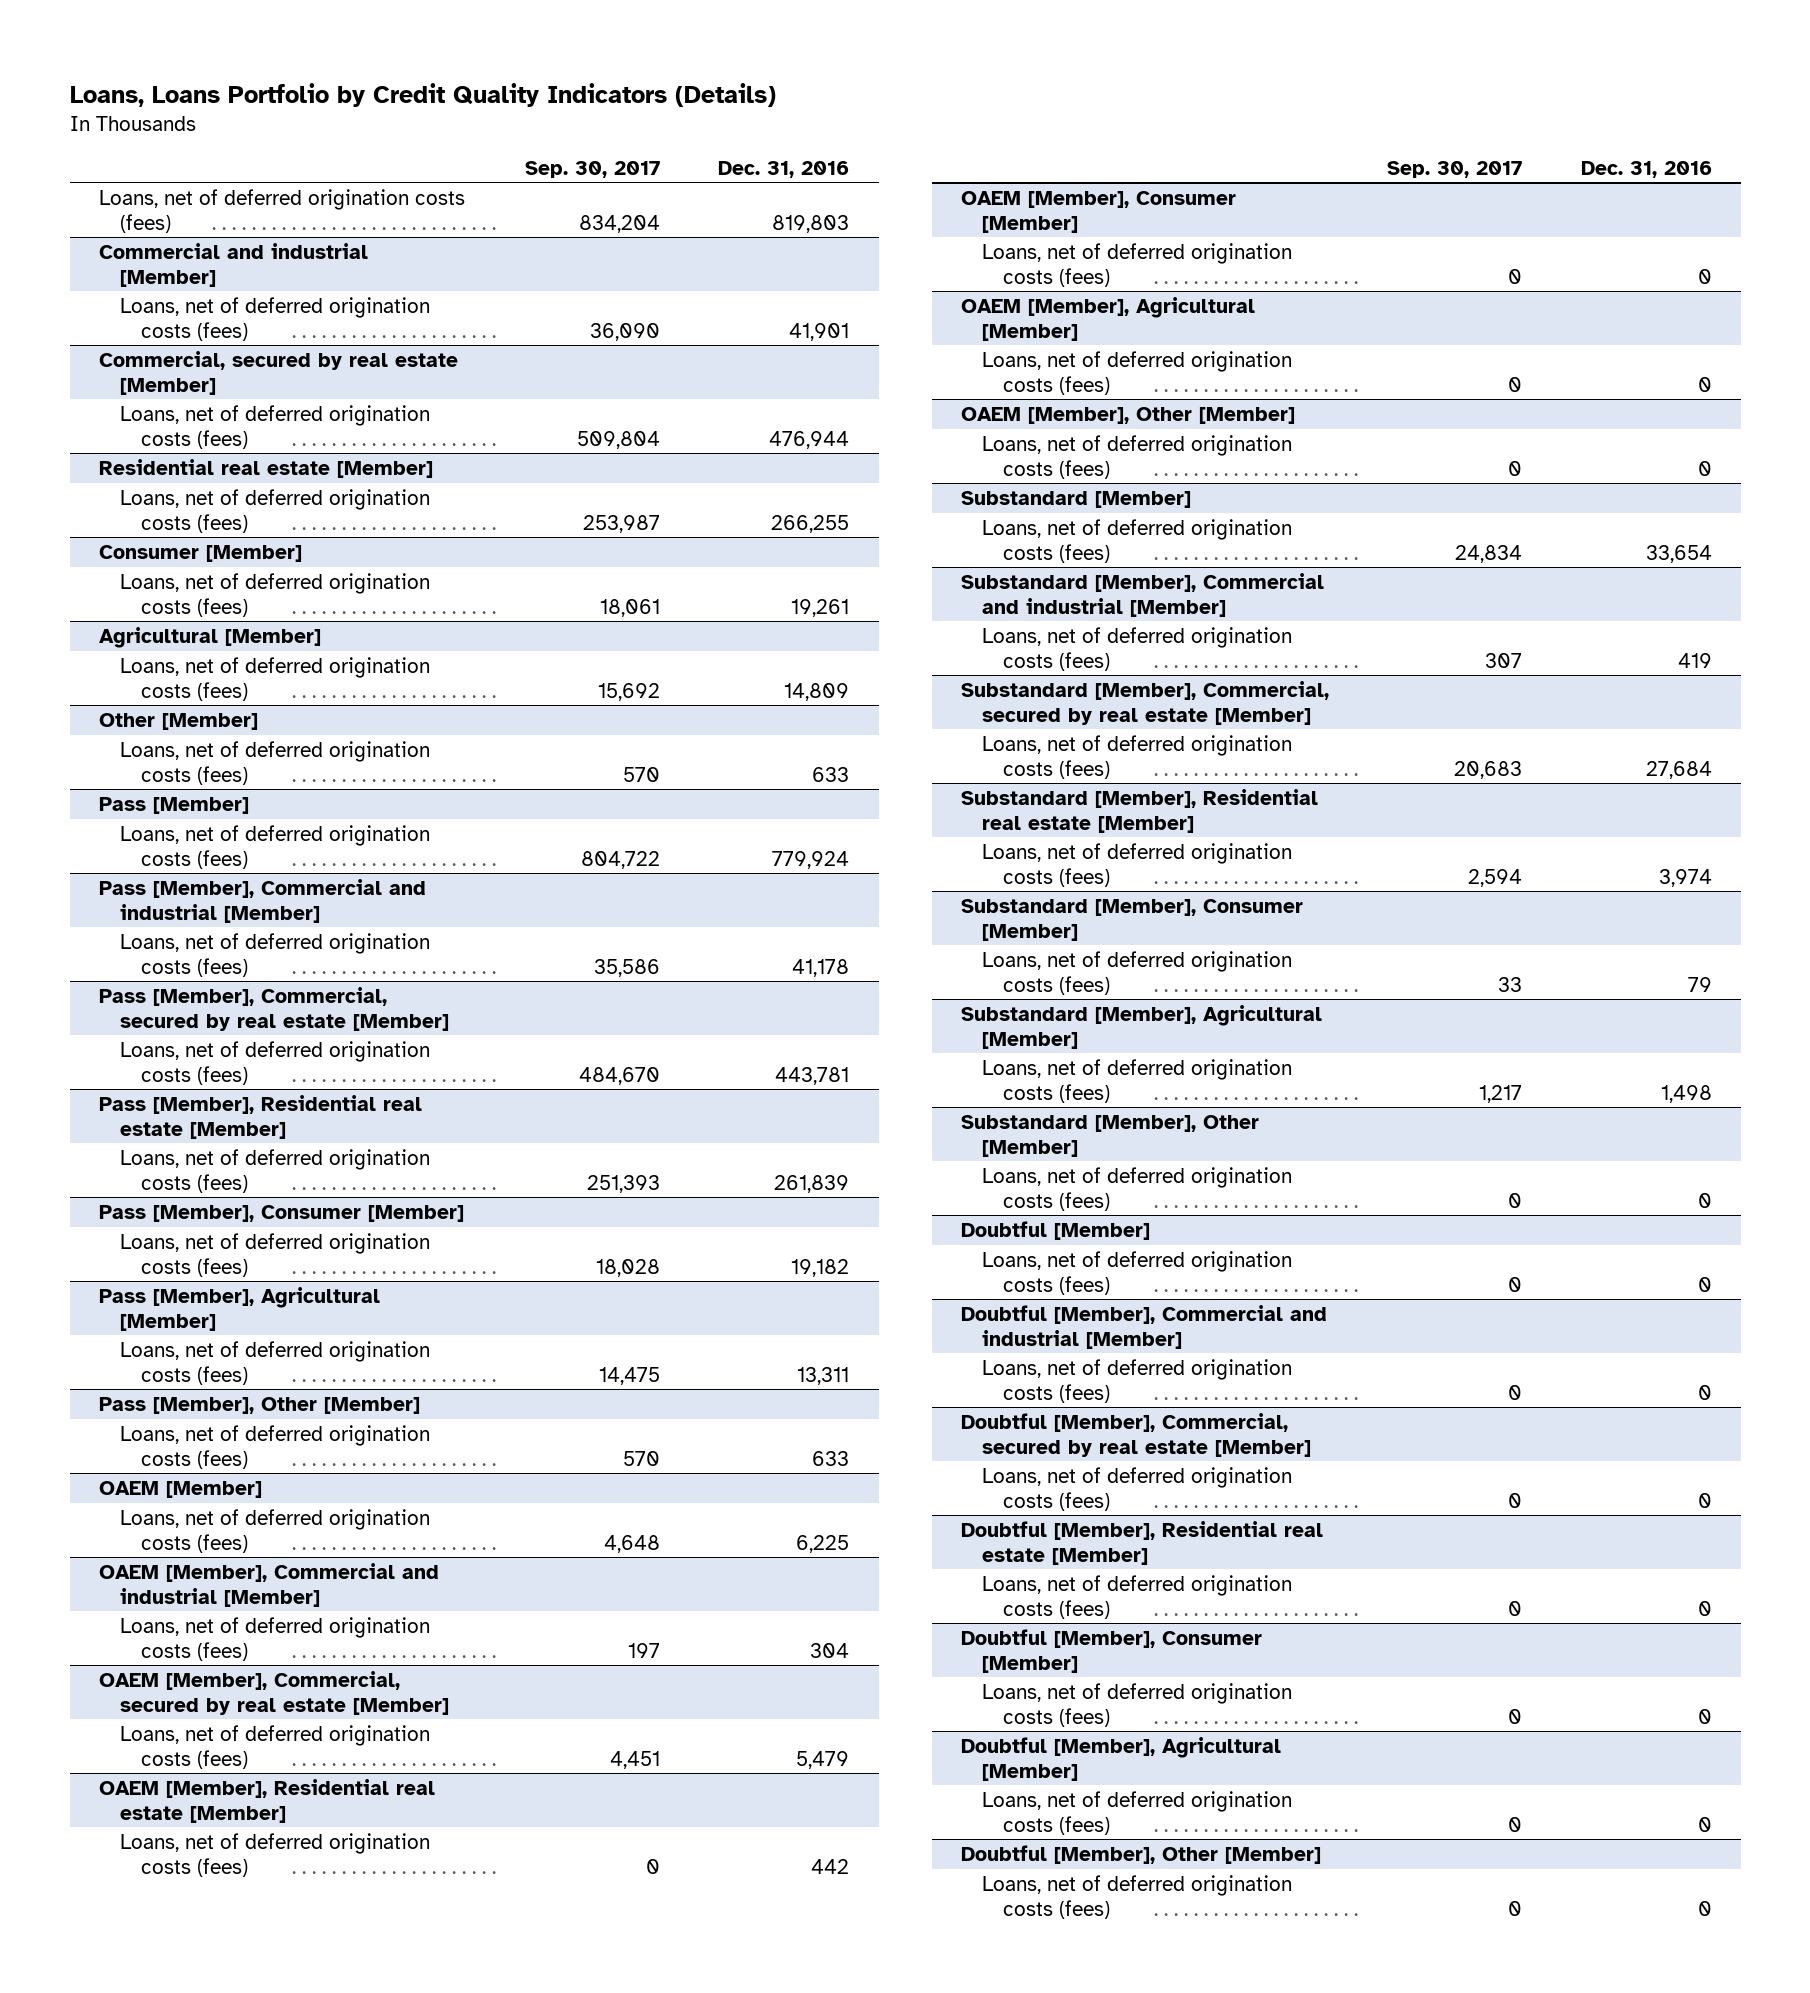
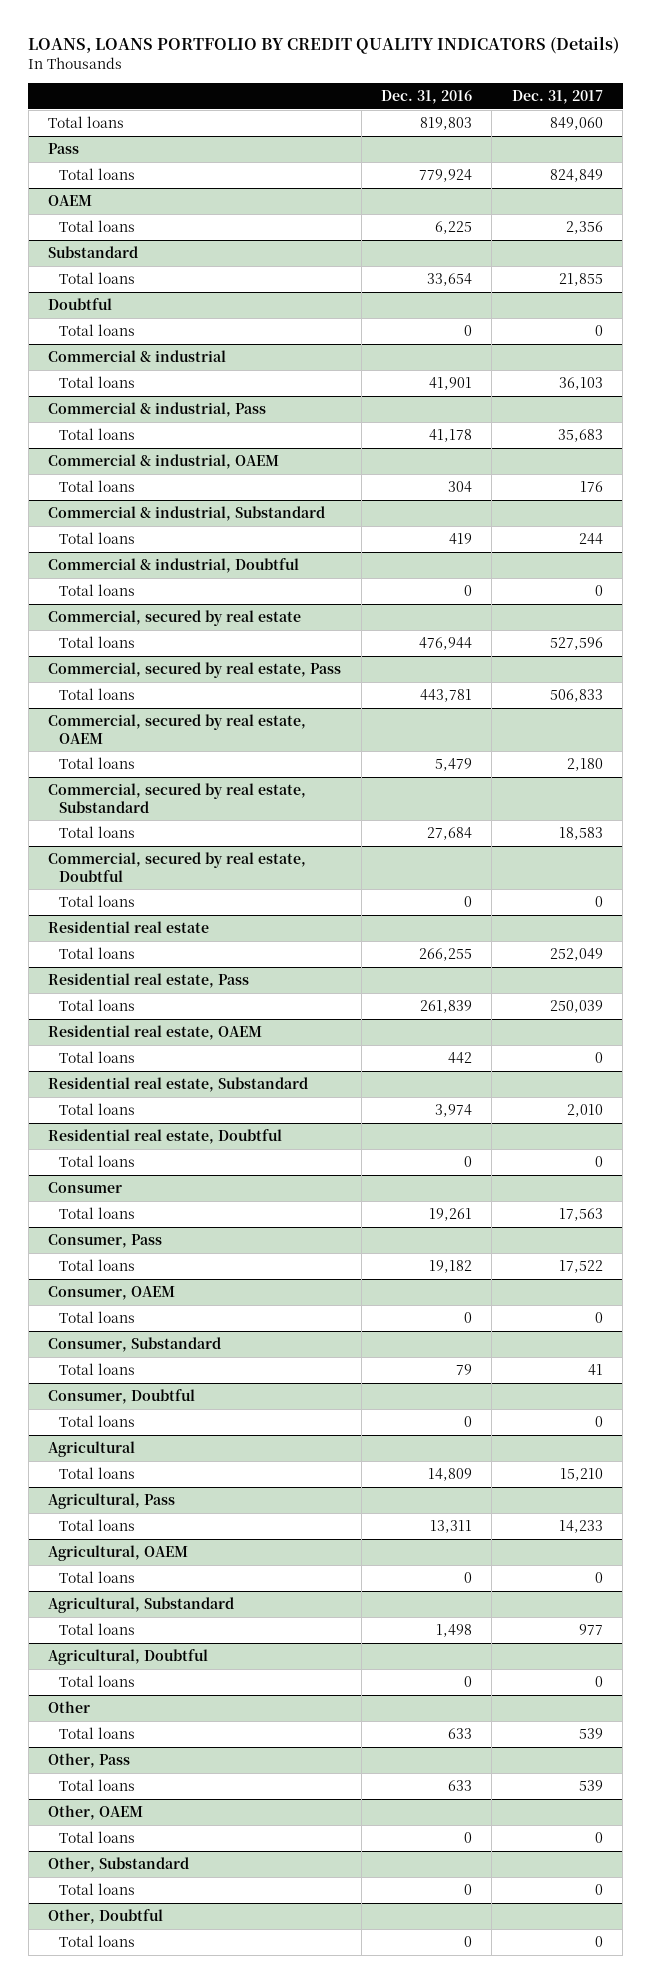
- Loans, Loans Portfolio by Credit Quality Indicators (Details)
+ LOANS, LOANS PORTFOLIO BY CREDIT QUALITY INDICATORS (Details)
- | Sep. 30, 2017 | Dec. 31, 2016
+ | Dec. 31, 2016 | Dec. 31, 2017
- Loans, net of deferred origination costs (fees) | 834,204 | 819,803
- Commercial and industrial [Member]
- Loans, net of deferred origination costs (fees) | 36,090 | 41,901
- Commercial, secured by real estate [Member]
- Loans, net of deferred origination costs (fees) | 509,804 | 476,944
- Residential real estate [Member]
- Loans, net of deferred origination costs (fees) | 253,987 | 266,255
- Consumer [Member]
- Loans, net of deferred origination costs (fees) | 18,061 | 19,261
- Agricultural [Member]
- Loans, net of deferred origination costs (fees) | 15,692 | 14,809
- Other [Member]
- Loans, net of deferred origination costs (fees) | 570 | 633
- Pass [Member]
- Loans, net of deferred origination costs (fees) | 804,722 | 779,924
- Pass [Member], Commercial and industrial [Member]
- Loans, net of deferred origination costs (fees) | 35,586 | 41,178
- Pass [Member], Commercial, secured by real estate [Member]
- Loans, net of deferred origination costs (fees) | 484,670 | 443,781
- Pass [Member], Residential real estate [Member]
- Loans, net of deferred origination costs (fees) | 251,393 | 261,839
- Pass [Member], Consumer [Member]
- Loans, net of deferred origination costs (fees) | 18,028 | 19,182
- Pass [Member], Agricultural [Member]
- Loans, net of deferred origination costs (fees) | 14,475 | 13,311
- Pass [Member], Other [Member]
- Loans, net of deferred origination costs (fees) | 570 | 633
- OAEM [Member]
- Loans, net of deferred origination costs (fees) | 4,648 | 6,225
- OAEM [Member], Commercial and industrial [Member]
- Loans, net of deferred origination costs (fees) | 197 | 304
- OAEM [Member], Commercial, secured by real estate [Member]
- Loans, net of deferred origination costs (fees) | 4,451 | 5,479
- OAEM [Member], Residential real estate [Member]
- Loans, net of deferred origination costs (fees) | 0 | 442
- OAEM [Member], Consumer [Member]
- Loans, net of deferred origination costs (fees) | 0 | 0
- OAEM [Member], Agricultural [Member]
- Loans, net of deferred origination costs (fees) | 0 | 0
- OAEM [Member], Other [Member]
- Loans, net of deferred origination costs (fees) | 0 | 0
- Substandard [Member]
- Loans, net of deferred origination costs (fees) | 24,834 | 33,654
- Substandard [Member], Commercial and industrial [Member]
- Loans, net of deferred origination costs (fees) | 307 | 419
- Substandard [Member], Commercial, secured by real estate [Member]
- Loans, net of deferred origination costs (fees) | 20,683 | 27,684
- Substandard [Member], Residential real estate [Member]
- Loans, net of deferred origination costs (fees) | 2,594 | 3,974
- Substandard [Member], Consumer [Member]
- Loans, net of deferred origination costs (fees) | 33 | 79
- Substandard [Member], Agricultural [Member]
- Loans, net of deferred origination costs (fees) | 1,217 | 1,498
- Substandard [Member], Other [Member]
- Loans, net of deferred origination costs (fees) | 0 | 0
- Doubtful [Member]
- Loans, net of deferred origination costs (fees) | 0 | 0
- Doubtful [Member], Commercial and industrial [Member]
- Loans, net of deferred origination costs (fees) | 0 | 0
- Doubtful [Member], Commercial, secured by real estate [Member]
- Loans, net of deferred origination costs (fees) | 0 | 0
- Doubtful [Member], Residential real estate [Member]
- Loans, net of deferred origination costs (fees) | 0 | 0
- Doubtful [Member], Consumer [Member]
- Loans, net of deferred origination costs (fees) | 0 | 0
- Doubtful [Member], Agricultural [Member]
- Loans, net of deferred origination costs (fees) | 0 | 0
- Doubtful [Member], Other [Member]
- Loans, net of deferred origination costs (fees) | 0 | 0
+ Total loans | 819,803 | 849,060
+ Pass
+ Total loans | 779,924 | 824,849
+ OAEM
+ Total loans | 6,225 | 2,356
+ Substandard
+ Total loans | 33,654 | 21,855
+ Doubtful
+ Total loans | 0 | 0
+ Commercial & industrial
+ Total loans | 41,901 | 36,103
+ Commercial & industrial, Pass
+ Total loans | 41,178 | 35,683
+ Commercial & industrial, OAEM
+ Total loans | 304 | 176
+ Commercial & industrial, Substandard
+ Total loans | 419 | 244
+ Commercial & industrial, Doubtful
+ Total loans | 0 | 0
+ Commercial, secured by real estate
+ Total loans | 476,944 | 527,596
+ Commercial, secured by real estate, Pass
+ Total loans | 443,781 | 506,833
+ Commercial, secured by real estate, OAEM
+ Total loans | 5,479 | 2,180
+ Commercial, secured by real estate, Substandard
+ Total loans | 27,684 | 18,583
+ Commercial, secured by real estate, Doubtful
+ Total loans | 0 | 0
+ Residential real estate
+ Total loans | 266,255 | 252,049
+ Residential real estate, Pass
+ Total loans | 261,839 | 250,039
+ Residential real estate, OAEM
+ Total loans | 442 | 0
+ Residential real estate, Substandard
+ Total loans | 3,974 | 2,010
+ Residential real estate, Doubtful
+ Total loans | 0 | 0
+ Consumer
+ Total loans | 19,261 | 17,563
+ Consumer, Pass
+ Total loans | 19,182 | 17,522
+ Consumer, OAEM
+ Total loans | 0 | 0
+ Consumer, Substandard
+ Total loans | 79 | 41
+ Consumer, Doubtful
+ Total loans | 0 | 0
+ Agricultural
+ Total loans | 14,809 | 15,210
+ Agricultural, Pass
+ Total loans | 13,311 | 14,233
+ Agricultural, OAEM
+ Total loans | 0 | 0
+ Agricultural, Substandard
+ Total loans | 1,498 | 977
+ Agricultural, Doubtful
+ Total loans | 0 | 0
+ Other
+ Total loans | 633 | 539
+ Other, Pass
+ Total loans | 633 | 539
+ Other, OAEM
+ Total loans | 0 | 0
+ Other, Substandard
+ Total loans | 0 | 0
+ Other, Doubtful
+ Total loans | 0 | 0

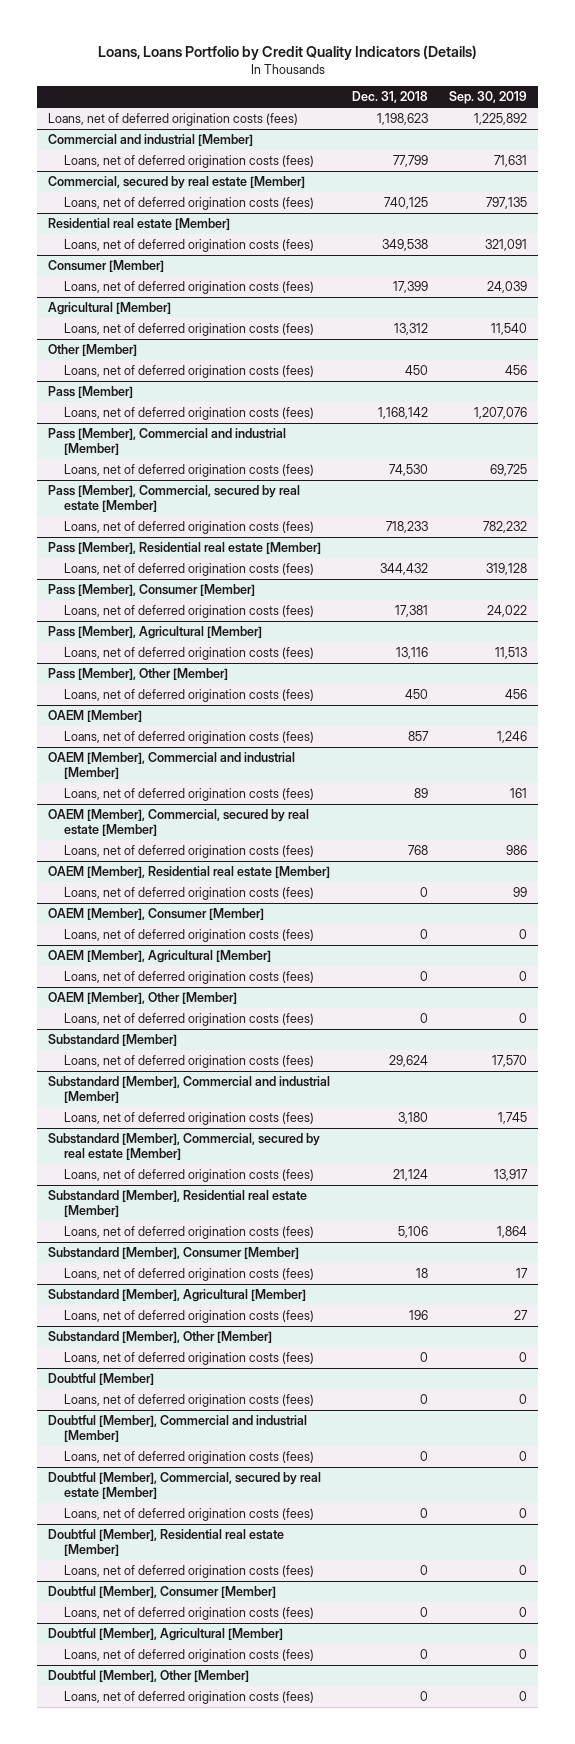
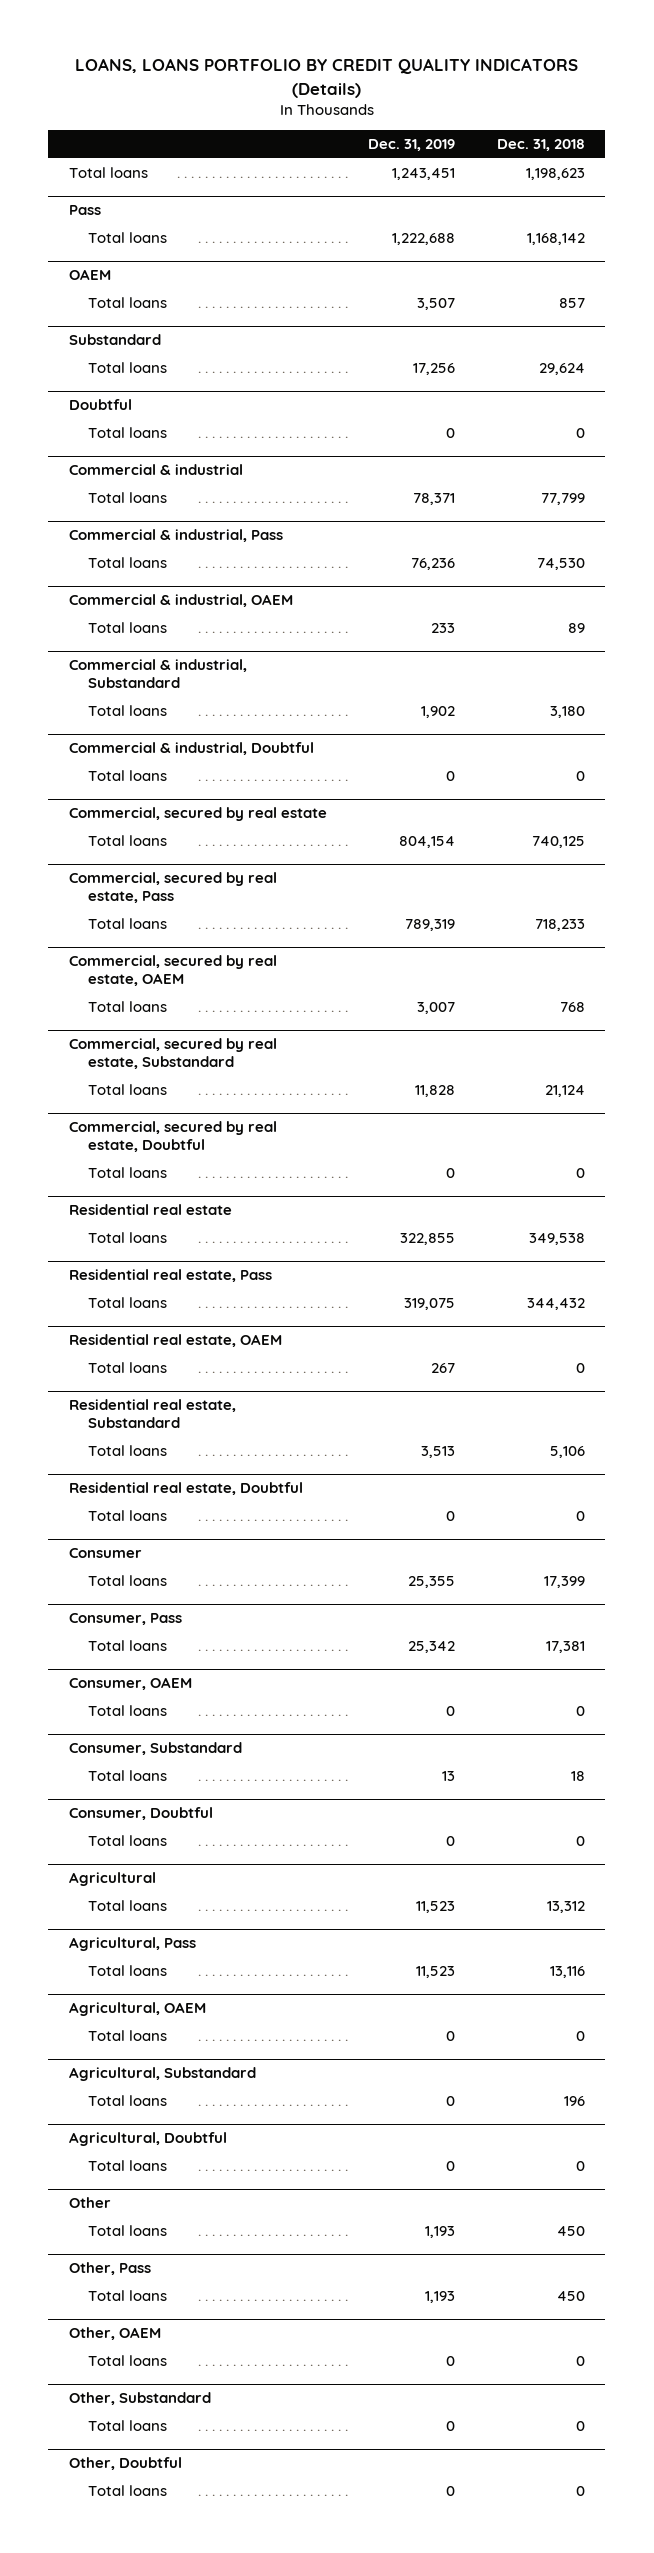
- Loans, Loans Portfolio by Credit Quality Indicators (Details)
+ LOANS, LOANS PORTFOLIO BY CREDIT QUALITY INDICATORS (Details)
- | Dec. 31, 2018 | Sep. 30, 2019
+ | Dec. 31, 2019 | Dec. 31, 2018
- Loans, net of deferred origination costs (fees) | 1,198,623 | 1,225,892
- Commercial and industrial [Member]
- Loans, net of deferred origination costs (fees) | 77,799 | 71,631
- Commercial, secured by real estate [Member]
- Loans, net of deferred origination costs (fees) | 740,125 | 797,135
- Residential real estate [Member]
- Loans, net of deferred origination costs (fees) | 349,538 | 321,091
- Consumer [Member]
- Loans, net of deferred origination costs (fees) | 17,399 | 24,039
- Agricultural [Member]
- Loans, net of deferred origination costs (fees) | 13,312 | 11,540
- Other [Member]
- Loans, net of deferred origination costs (fees) | 450 | 456
- Pass [Member]
- Loans, net of deferred origination costs (fees) | 1,168,142 | 1,207,076
- Pass [Member], Commercial and industrial [Member]
- Loans, net of deferred origination costs (fees) | 74,530 | 69,725
- Pass [Member], Commercial, secured by real estate [Member]
- Loans, net of deferred origination costs (fees) | 718,233 | 782,232
- Pass [Member], Residential real estate [Member]
- Loans, net of deferred origination costs (fees) | 344,432 | 319,128
- Pass [Member], Consumer [Member]
- Loans, net of deferred origination costs (fees) | 17,381 | 24,022
- Pass [Member], Agricultural [Member]
- Loans, net of deferred origination costs (fees) | 13,116 | 11,513
- Pass [Member], Other [Member]
- Loans, net of deferred origination costs (fees) | 450 | 456
- OAEM [Member]
- Loans, net of deferred origination costs (fees) | 857 | 1,246
- OAEM [Member], Commercial and industrial [Member]
- Loans, net of deferred origination costs (fees) | 89 | 161
- OAEM [Member], Commercial, secured by real estate [Member]
- Loans, net of deferred origination costs (fees) | 768 | 986
- OAEM [Member], Residential real estate [Member]
- Loans, net of deferred origination costs (fees) | 0 | 99
- OAEM [Member], Consumer [Member]
- Loans, net of deferred origination costs (fees) | 0 | 0
- OAEM [Member], Agricultural [Member]
- Loans, net of deferred origination costs (fees) | 0 | 0
- OAEM [Member], Other [Member]
- Loans, net of deferred origination costs (fees) | 0 | 0
- Substandard [Member]
- Loans, net of deferred origination costs (fees) | 29,624 | 17,570
- Substandard [Member], Commercial and industrial [Member]
- Loans, net of deferred origination costs (fees) | 3,180 | 1,745
- Substandard [Member], Commercial, secured by real estate [Member]
- Loans, net of deferred origination costs (fees) | 21,124 | 13,917
- Substandard [Member], Residential real estate [Member]
- Loans, net of deferred origination costs (fees) | 5,106 | 1,864
- Substandard [Member], Consumer [Member]
- Loans, net of deferred origination costs (fees) | 18 | 17
- Substandard [Member], Agricultural [Member]
- Loans, net of deferred origination costs (fees) | 196 | 27
- Substandard [Member], Other [Member]
- Loans, net of deferred origination costs (fees) | 0 | 0
- Doubtful [Member]
- Loans, net of deferred origination costs (fees) | 0 | 0
- Doubtful [Member], Commercial and industrial [Member]
- Loans, net of deferred origination costs (fees) | 0 | 0
- Doubtful [Member], Commercial, secured by real estate [Member]
- Loans, net of deferred origination costs (fees) | 0 | 0
- Doubtful [Member], Residential real estate [Member]
- Loans, net of deferred origination costs (fees) | 0 | 0
- Doubtful [Member], Consumer [Member]
- Loans, net of deferred origination costs (fees) | 0 | 0
- Doubtful [Member], Agricultural [Member]
- Loans, net of deferred origination costs (fees) | 0 | 0
- Doubtful [Member], Other [Member]
- Loans, net of deferred origination costs (fees) | 0 | 0
+ Total loans | 1,243,451 | 1,198,623
+ Pass
+ Total loans | 1,222,688 | 1,168,142
+ OAEM
+ Total loans | 3,507 | 857
+ Substandard
+ Total loans | 17,256 | 29,624
+ Doubtful
+ Total loans | 0 | 0
+ Commercial & industrial
+ Total loans | 78,371 | 77,799
+ Commercial & industrial, Pass
+ Total loans | 76,236 | 74,530
+ Commercial & industrial, OAEM
+ Total loans | 233 | 89
+ Commercial & industrial, Substandard
+ Total loans | 1,902 | 3,180
+ Commercial & industrial, Doubtful
+ Total loans | 0 | 0
+ Commercial, secured by real estate
+ Total loans | 804,154 | 740,125
+ Commercial, secured by real estate, Pass
+ Total loans | 789,319 | 718,233
+ Commercial, secured by real estate, OAEM
+ Total loans | 3,007 | 768
+ Commercial, secured by real estate, Substandard
+ Total loans | 11,828 | 21,124
+ Commercial, secured by real estate, Doubtful
+ Total loans | 0 | 0
+ Residential real estate
+ Total loans | 322,855 | 349,538
+ Residential real estate, Pass
+ Total loans | 319,075 | 344,432
+ Residential real estate, OAEM
+ Total loans | 267 | 0
+ Residential real estate, Substandard
+ Total loans | 3,513 | 5,106
+ Residential real estate, Doubtful
+ Total loans | 0 | 0
+ Consumer
+ Total loans | 25,355 | 17,399
+ Consumer, Pass
+ Total loans | 25,342 | 17,381
+ Consumer, OAEM
+ Total loans | 0 | 0
+ Consumer, Substandard
+ Total loans | 13 | 18
+ Consumer, Doubtful
+ Total loans | 0 | 0
+ Agricultural
+ Total loans | 11,523 | 13,312
+ Agricultural, Pass
+ Total loans | 11,523 | 13,116
+ Agricultural, OAEM
+ Total loans | 0 | 0
+ Agricultural, Substandard
+ Total loans | 0 | 196
+ Agricultural, Doubtful
+ Total loans | 0 | 0
+ Other
+ Total loans | 1,193 | 450
+ Other, Pass
+ Total loans | 1,193 | 450
+ Other, OAEM
+ Total loans | 0 | 0
+ Other, Substandard
+ Total loans | 0 | 0
+ Other, Doubtful
+ Total loans | 0 | 0

